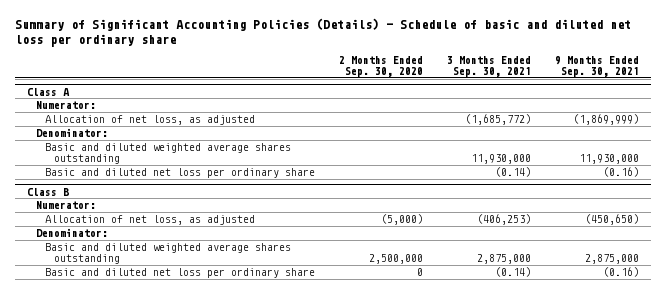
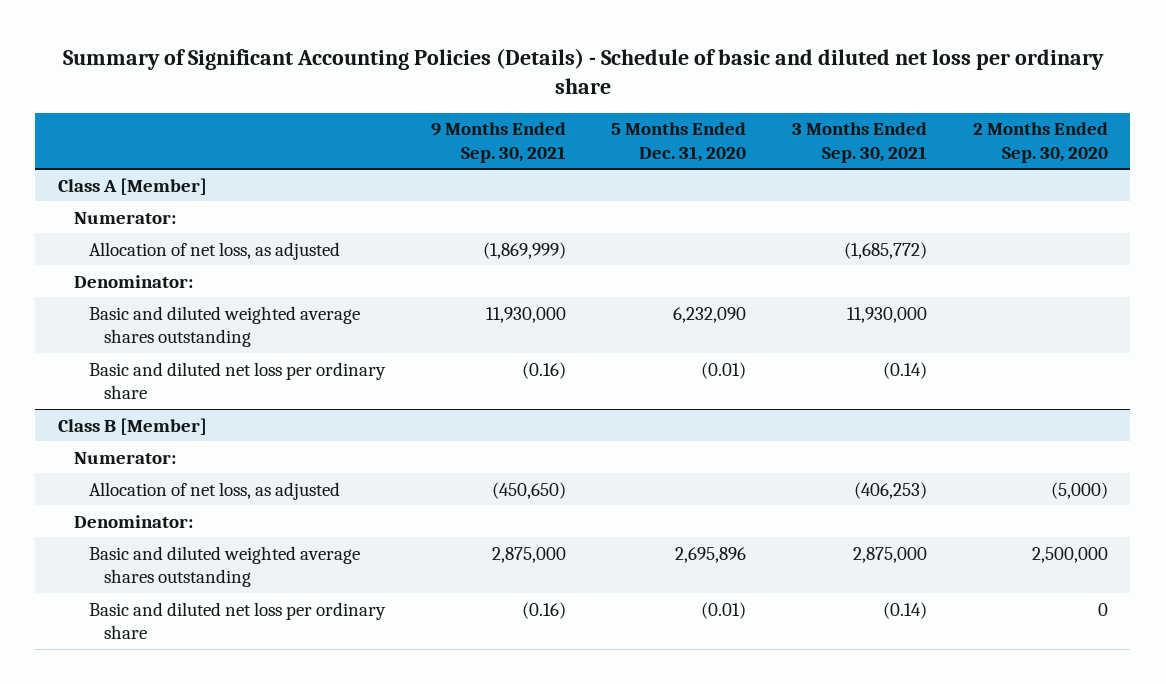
- | 2 Months Ended Sep. 30, 2020 | 3 Months Ended Sep. 30, 2021 | 9 Months Ended Sep. 30, 2021
+ | 9 Months Ended Sep. 30, 2021 | 5 Months Ended Dec. 31, 2020 | 3 Months Ended Sep. 30, 2021 | 2 Months Ended Sep. 30, 2020
- Class A
+ Class A [Member]
- Class B
+ Class B [Member]

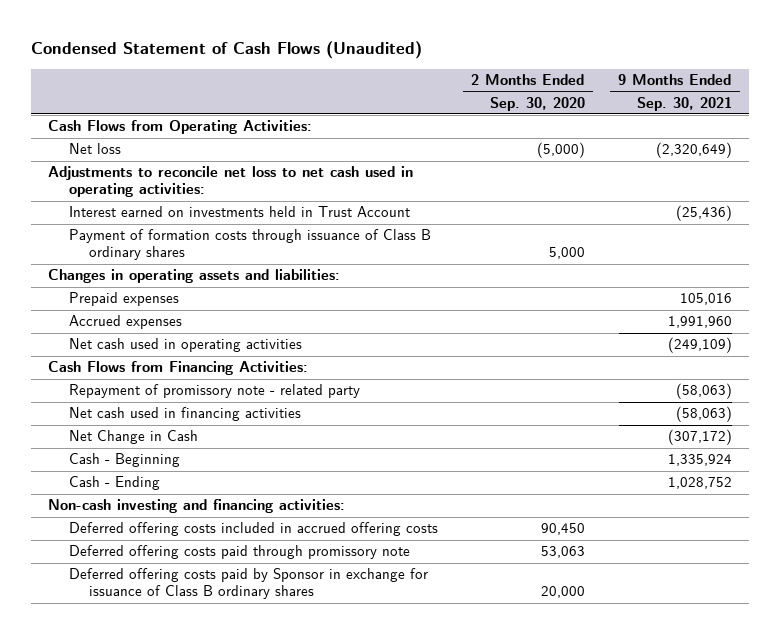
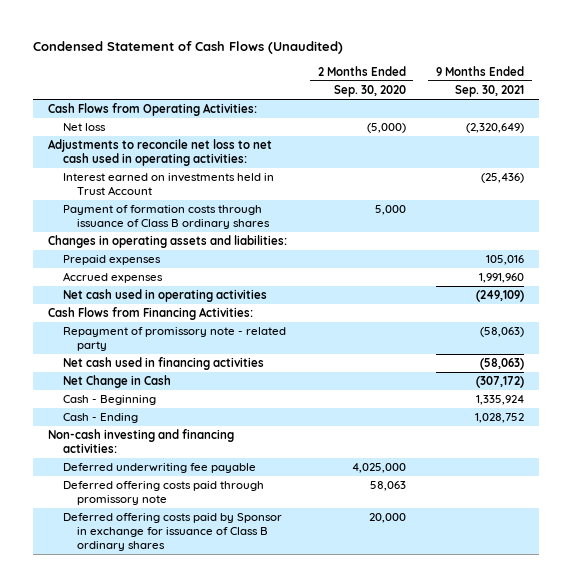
- Deferred offering costs included in accrued offering costs | 90,450 |
- Deferred offering costs paid through promissory note | 53,063 |
+ Deferred underwriting fee payable | 4,025,000 |
+ Deferred offering costs paid through promissory note | 58,063 |

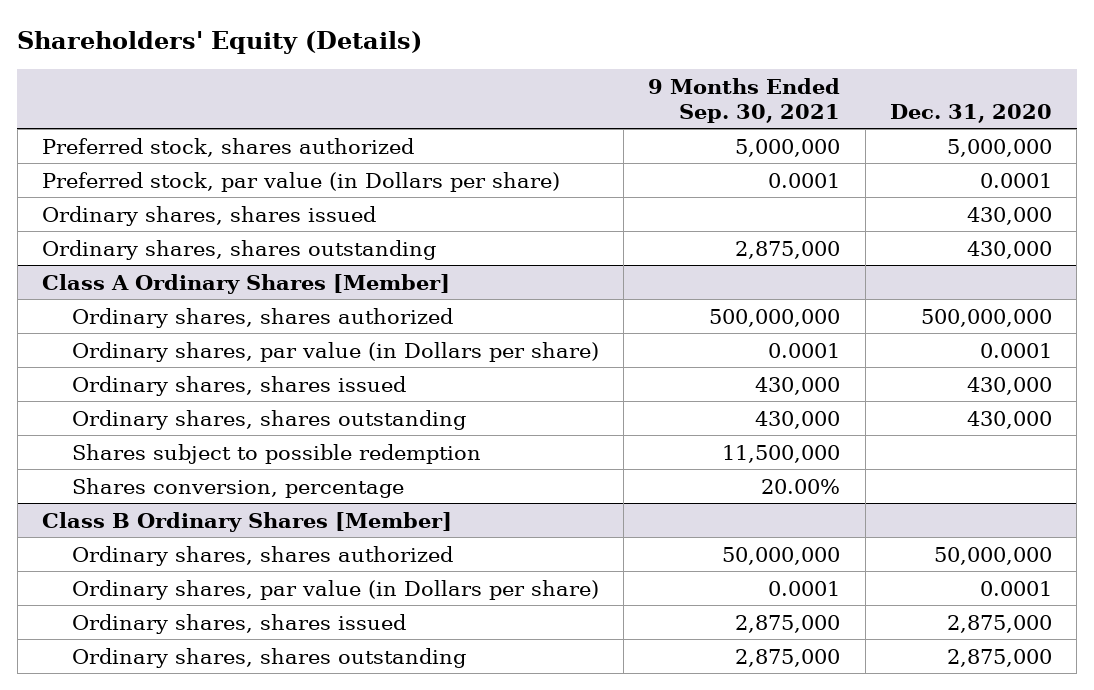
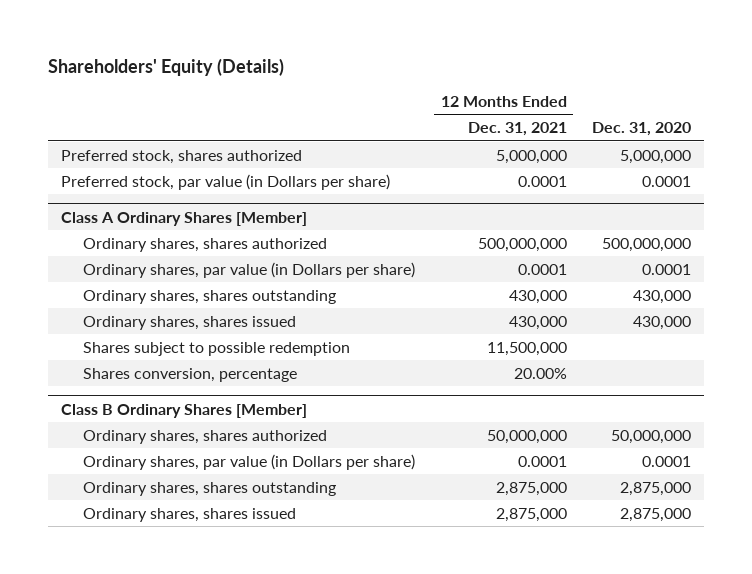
- | 9 Months Ended Sep. 30, 2021 | Dec. 31, 2020
+ | 12 Months Ended Dec. 31, 2021 | Dec. 31, 2020
- Ordinary shares, shares issued | | 430,000
- Ordinary shares, shares outstanding | 2,875,000 | 430,000
@ Class A Ordinary Shares [Member]
moved down: Ordinary shares, shares issued | 430,000 | 430,000
@ Class B Ordinary Shares [Member]
moved down: Ordinary shares, shares issued | 2,875,000 | 2,875,000

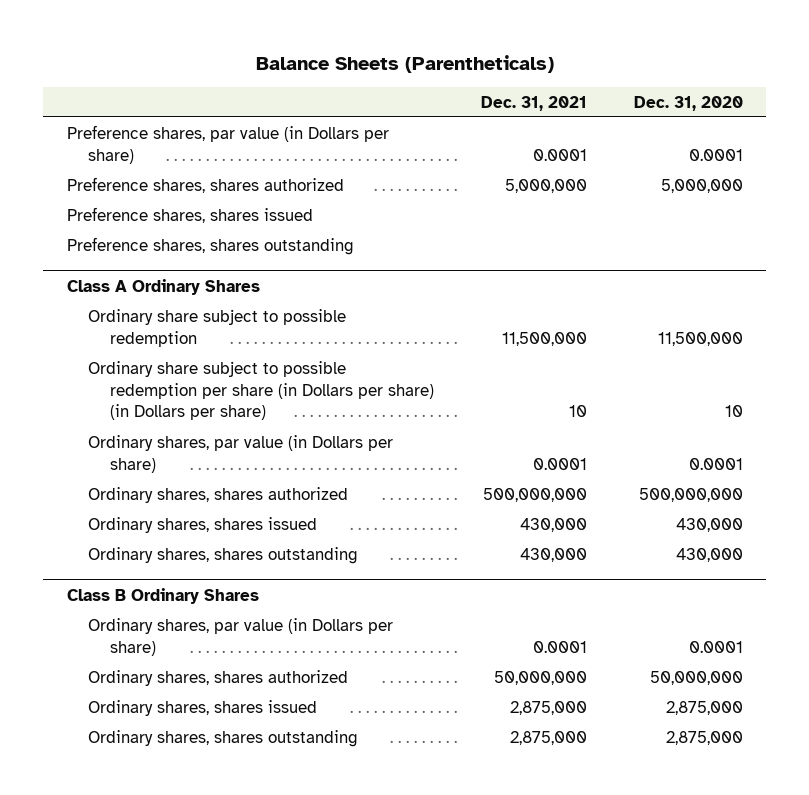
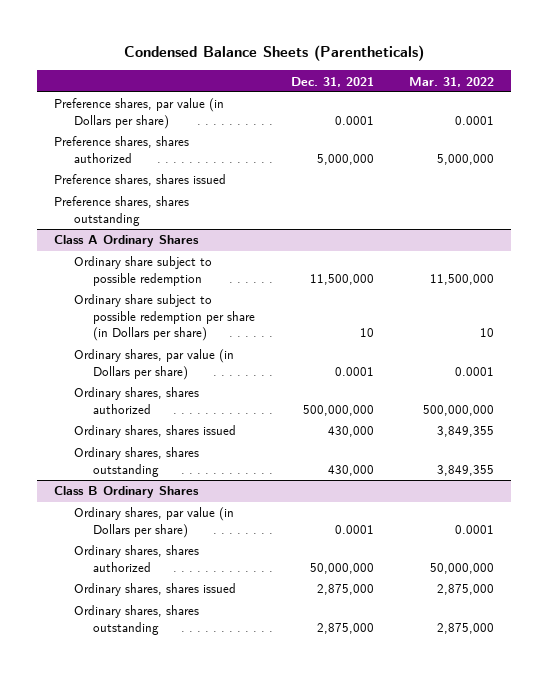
- Balance Sheets (Parentheticals)
+ Condensed Balance Sheets (Parentheticals)
- | Dec. 31, 2021 | Dec. 31, 2020
+ | Dec. 31, 2021 | Mar. 31, 2022
@ Class A Ordinary Shares
- Ordinary share subject to possible redemption per share (in Dollars per share) (in Dollars per share) | 10 | 10
+ Ordinary share subject to possible redemption per share (in Dollars per share) | 10 | 10

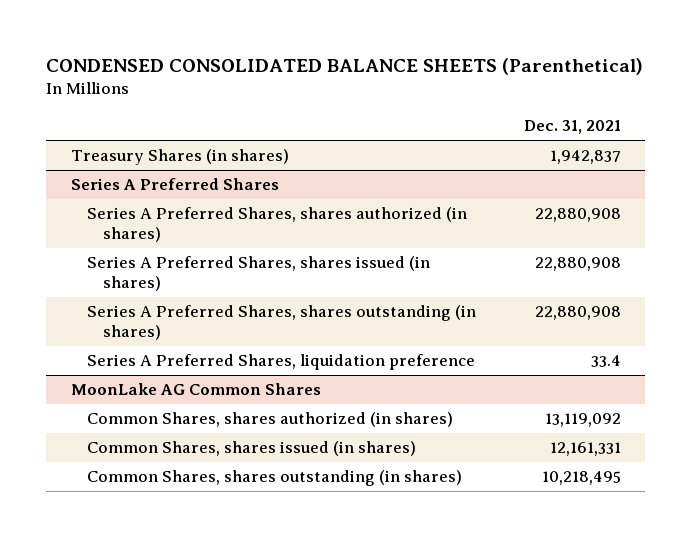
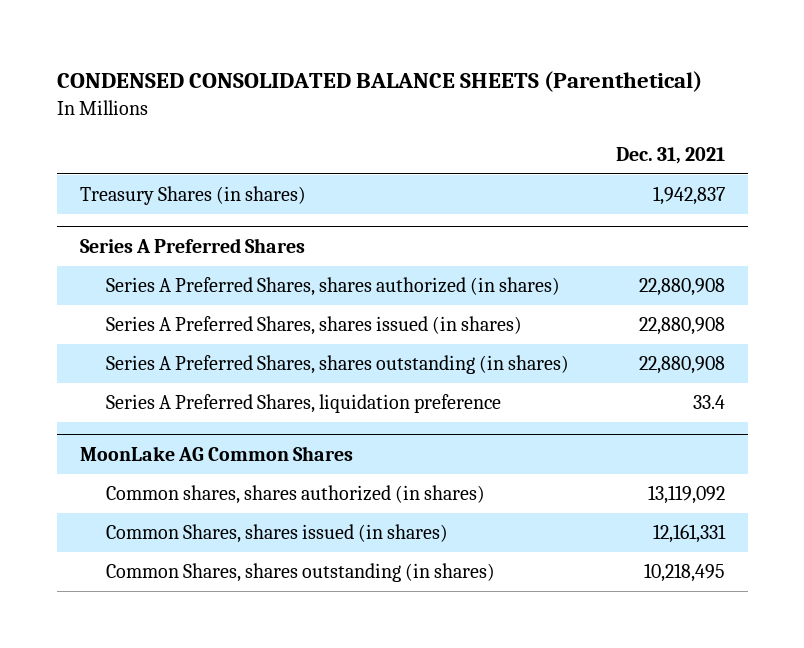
@ MoonLake AG Common Shares
- Common Shares, shares authorized (in shares) | 13,119,092
+ Common shares, shares authorized (in shares) | 13,119,092

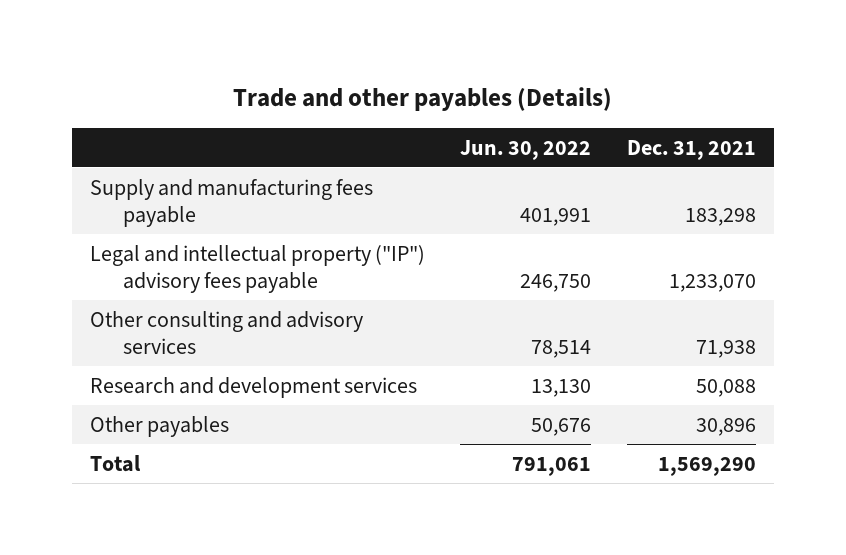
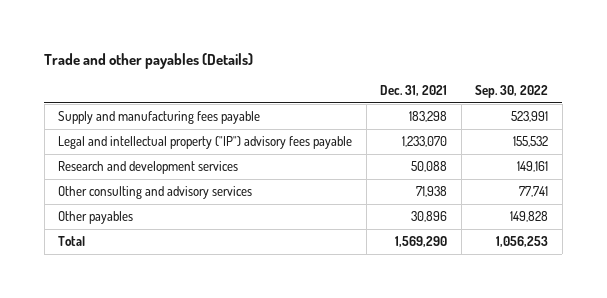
- | Jun. 30, 2022 | Dec. 31, 2021
+ | Dec. 31, 2021 | Sep. 30, 2022
moved down: Other consulting and advisory services | 71,938 | 77,741

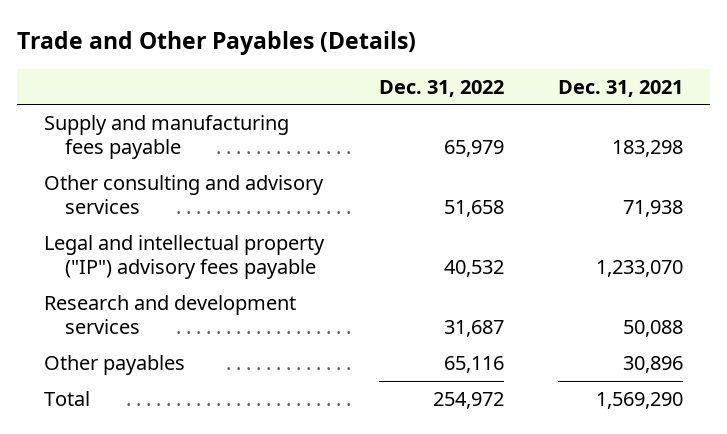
- Trade and other payables (Details)
+ Trade and Other Payables (Details)
- | Dec. 31, 2021 | Sep. 30, 2022
+ | Dec. 31, 2022 | Dec. 31, 2021
moved up: Other consulting and advisory services | 51,658 | 71,938

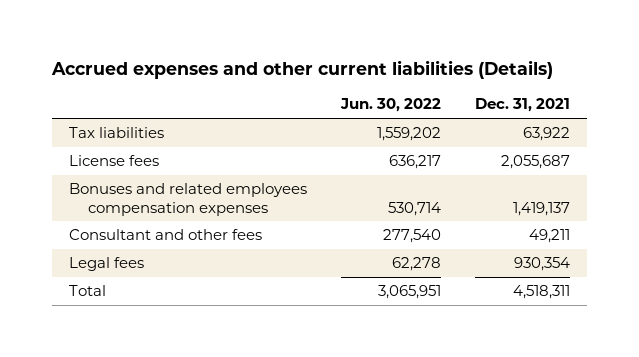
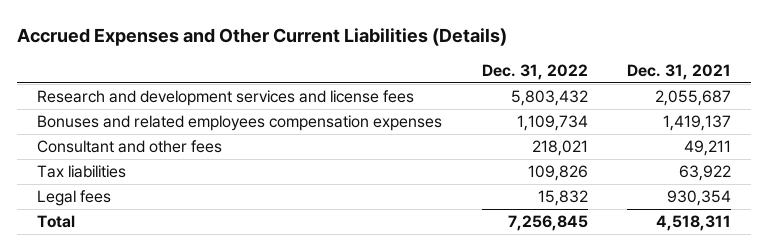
- Accrued expenses and other current liabilities (Details)
+ Accrued Expenses and Other Current Liabilities (Details)
- | Jun. 30, 2022 | Dec. 31, 2021
+ | Dec. 31, 2022 | Dec. 31, 2021
- License fees | 636,217 | 2,055,687
+ Research and development services and license fees | 5,803,432 | 2,055,687
moved down: Tax liabilities | 109,826 | 63,922

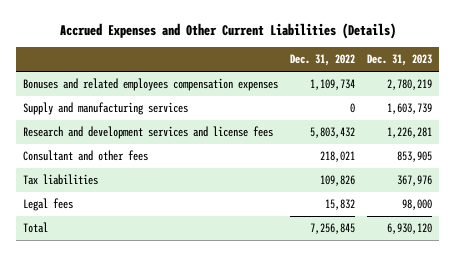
- | Dec. 31, 2022 | Dec. 31, 2021
+ | Dec. 31, 2022 | Dec. 31, 2023
+ Supply and manufacturing services | 0 | 1,603,739
moved down: Research and development services and license fees | 5,803,432 | 1,226,281

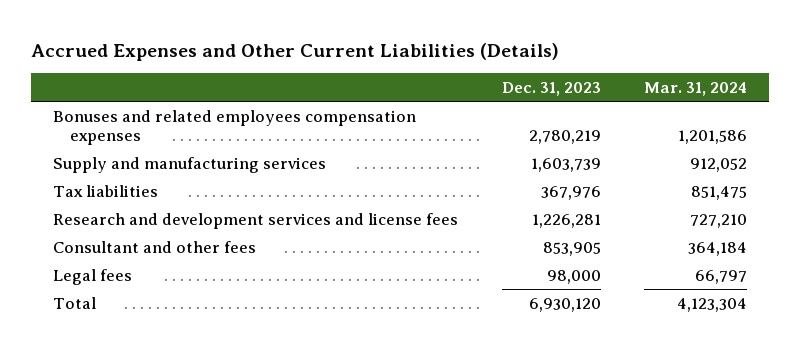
- | Dec. 31, 2022 | Dec. 31, 2023
+ | Dec. 31, 2023 | Mar. 31, 2024
moved up: Tax liabilities | 367,976 | 851,475

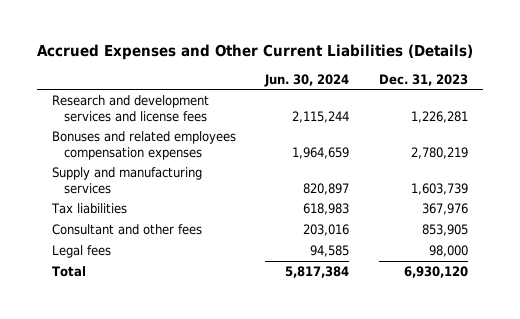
- | Dec. 31, 2023 | Mar. 31, 2024
+ | Jun. 30, 2024 | Dec. 31, 2023
moved up: Research and development services and license fees | 2,115,244 | 1,226,281

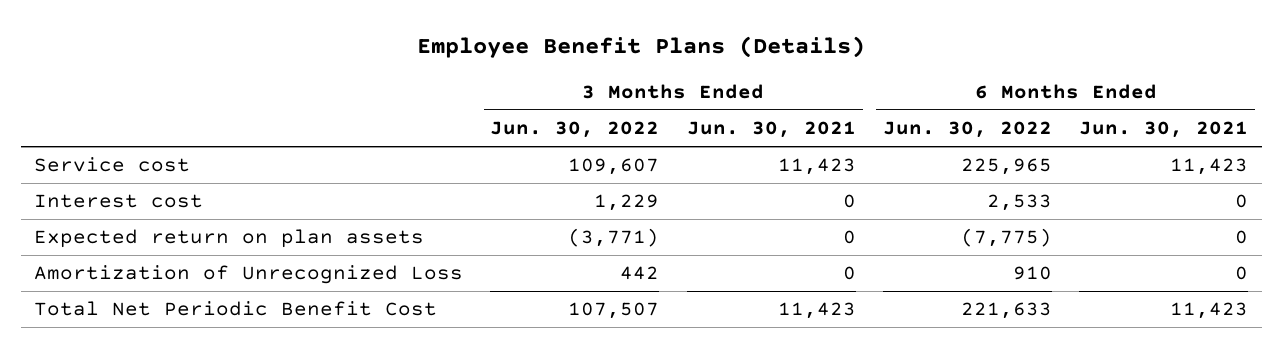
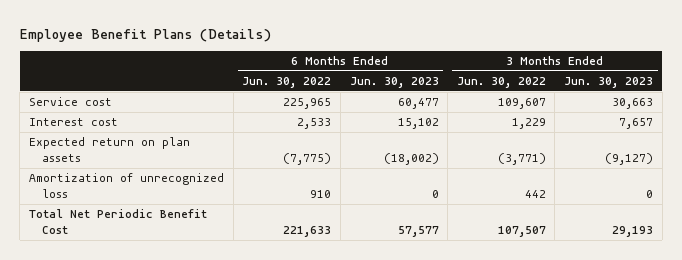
- | 3 Months Ended Jun. 30, 2022 | 3 Months Ended Jun. 30, 2021 | 6 Months Ended Jun. 30, 2022 | 6 Months Ended Jun. 30, 2021
+ | 6 Months Ended Jun. 30, 2022 | 6 Months Ended Jun. 30, 2023 | 3 Months Ended Jun. 30, 2022 | 3 Months Ended Jun. 30, 2023
- Amortization of Unrecognized Loss | 442 | 0 | 910 | 0
+ Amortization of unrecognized loss | 910 | 0 | 442 | 0

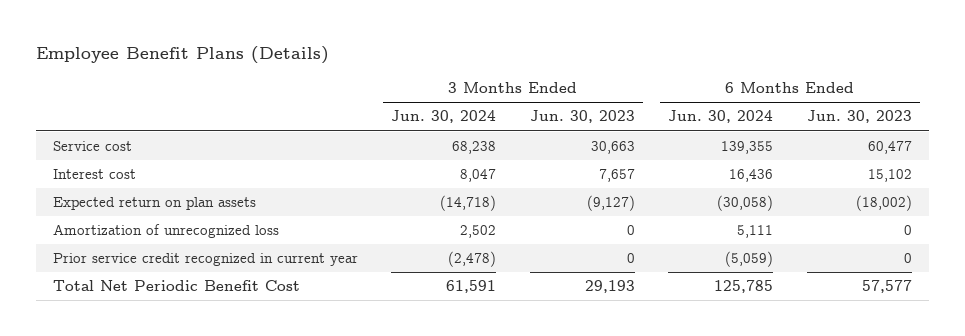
- | 6 Months Ended Jun. 30, 2022 | 6 Months Ended Jun. 30, 2023 | 3 Months Ended Jun. 30, 2022 | 3 Months Ended Jun. 30, 2023
+ | 3 Months Ended Jun. 30, 2024 | 3 Months Ended Jun. 30, 2023 | 6 Months Ended Jun. 30, 2024 | 6 Months Ended Jun. 30, 2023
+ Prior service credit recognized in current year | (2,478) | 0 | (5,059) | 0

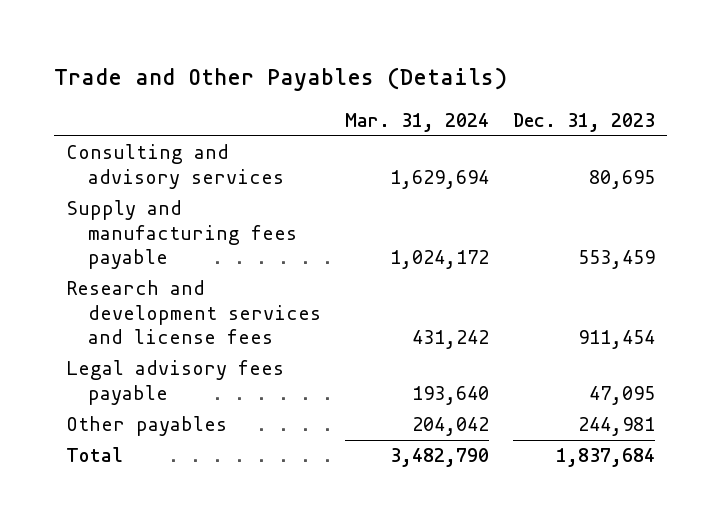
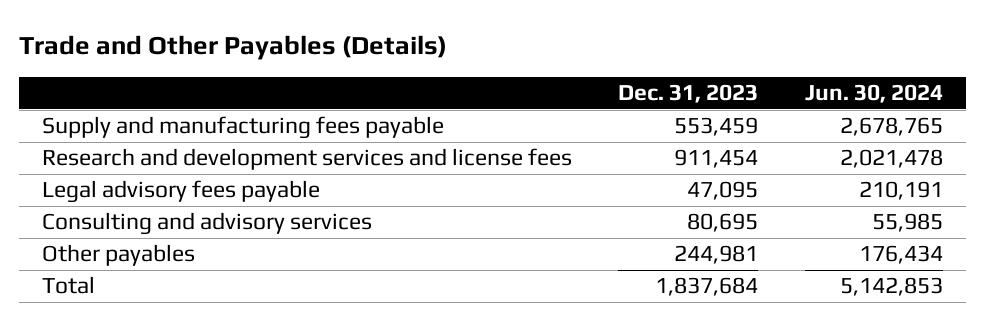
- | Mar. 31, 2024 | Dec. 31, 2023
+ | Dec. 31, 2023 | Jun. 30, 2024
moved down: Consulting and advisory services | 80,695 | 55,985

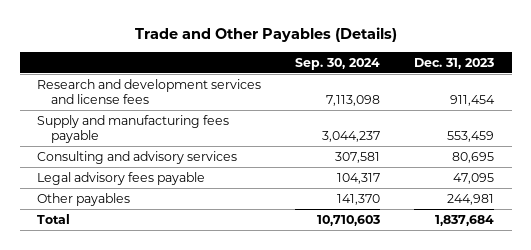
- | Dec. 31, 2023 | Jun. 30, 2024
+ | Sep. 30, 2024 | Dec. 31, 2023
moved down: Supply and manufacturing fees payable | 3,044,237 | 553,459
moved down: Legal advisory fees payable | 104,317 | 47,095

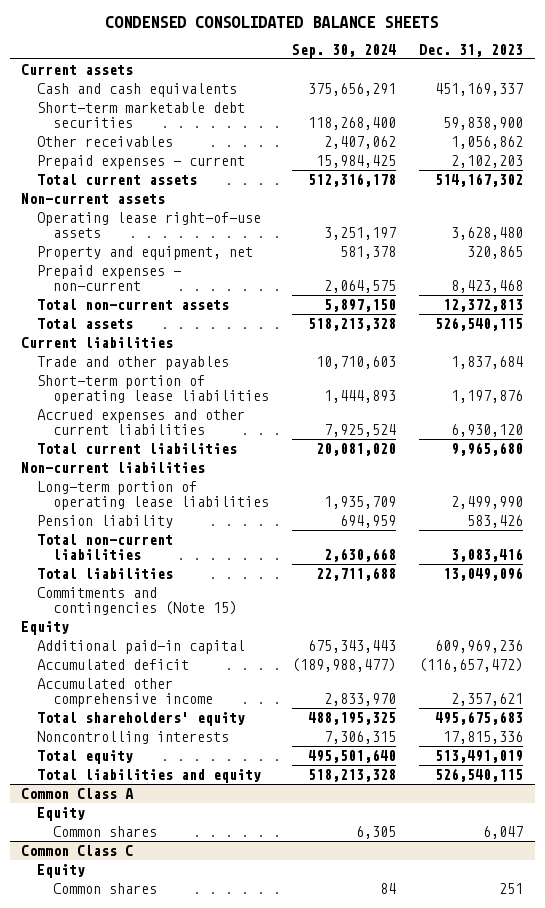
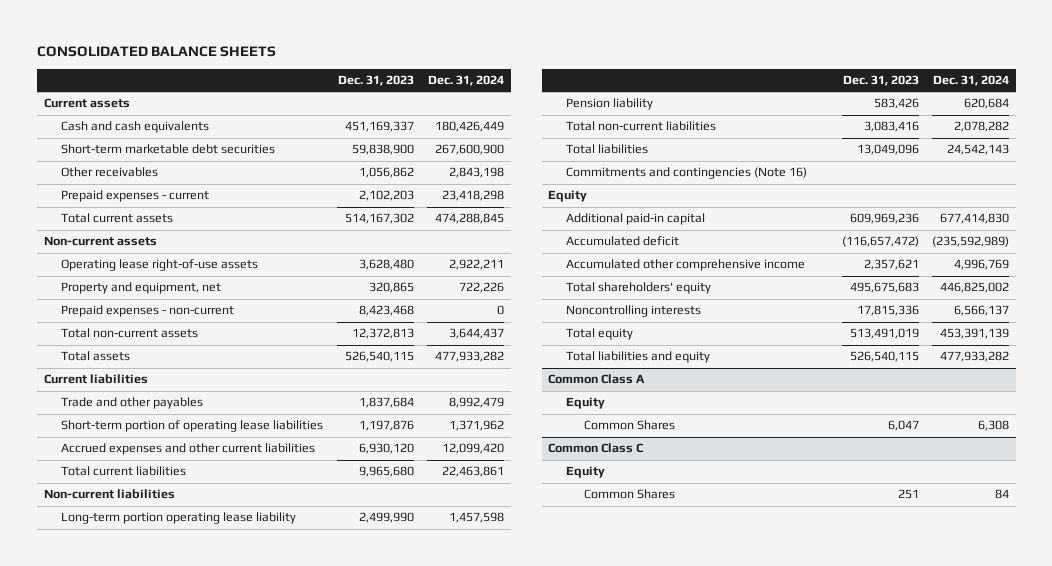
- CONDENSED CONSOLIDATED BALANCE SHEETS
+ CONSOLIDATED BALANCE SHEETS
- | Sep. 30, 2024 | Dec. 31, 2023
+ | Dec. 31, 2023 | Dec. 31, 2024
- Long-term portion of operating lease liabilities | 1,935,709 | 2,499,990
+ Long-term portion operating lease liability | 2,499,990 | 1,457,598
- Commitments and contingencies (Note 15)
+ Commitments and contingencies (Note 16)
@ Common Class A
- Common shares | 6,305 | 6,047
+ Common Shares | 6,047 | 6,308
@ Common Class C
- Common shares | 84 | 251
+ Common Shares | 251 | 84

